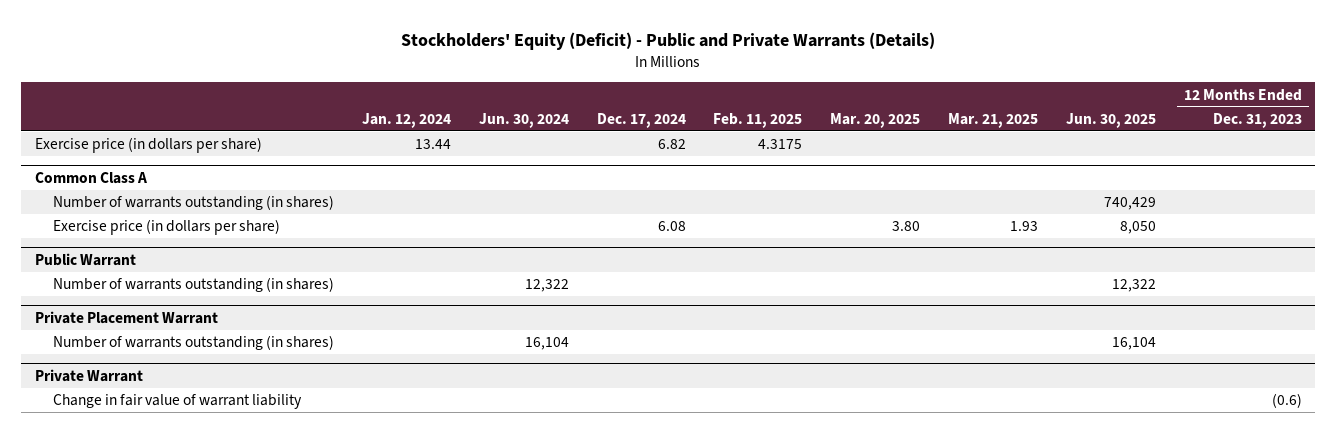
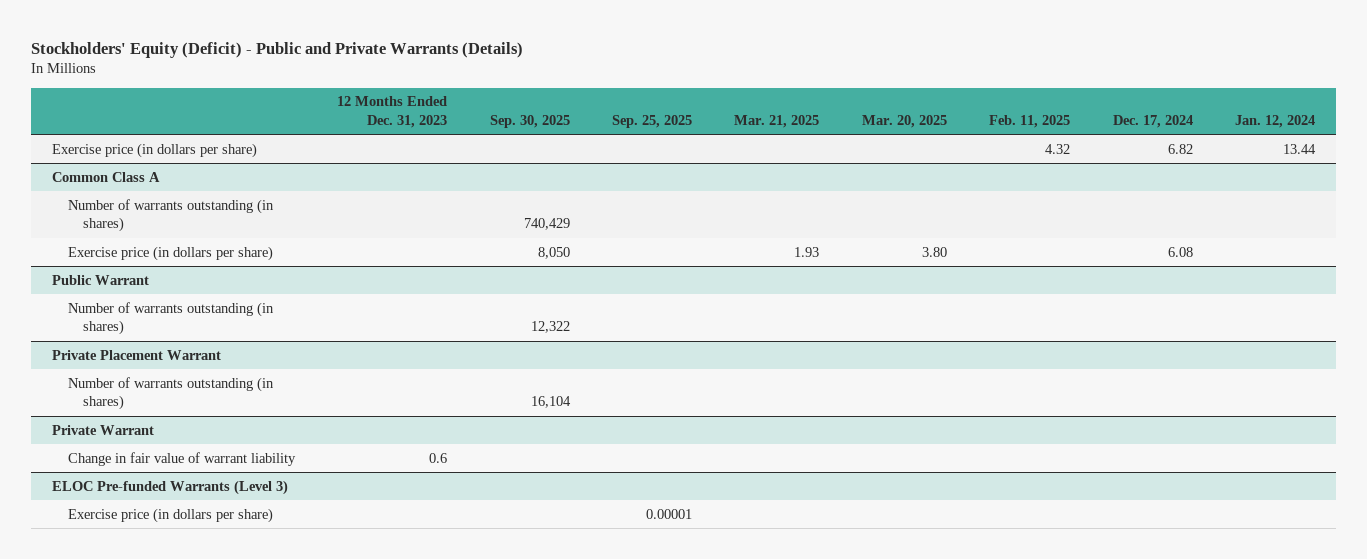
- | Jan. 12, 2024 | Jun. 30, 2024 | Dec. 17, 2024 | Feb. 11, 2025 | Mar. 20, 2025 | Mar. 21, 2025 | Jun. 30, 2025 | 12 Months Ended Dec. 31, 2023
+ | 12 Months Ended Dec. 31, 2023 | Sep. 30, 2025 | Sep. 25, 2025 | Mar. 21, 2025 | Mar. 20, 2025 | Feb. 11, 2025 | Dec. 17, 2024 | Jan. 12, 2024
- Exercise price (in dollars per share) | 13.44 | | 6.82 | 4.3175 | | | |
+ Exercise price (in dollars per share) | | | | | | 4.32 | 6.82 | 13.44
@ Private Warrant
- Change in fair value of warrant liability | | | | | | | | (0.6)
+ Change in fair value of warrant liability | 0.6 | | | | | | |
+ ELOC Pre-funded Warrants (Level 3)
+ Exercise price (in dollars per share) | | | 0.00001 | | | | |

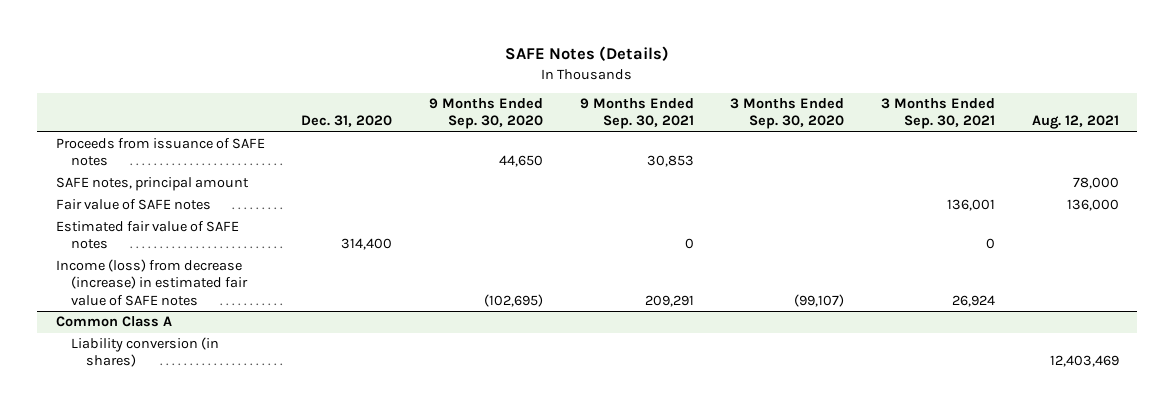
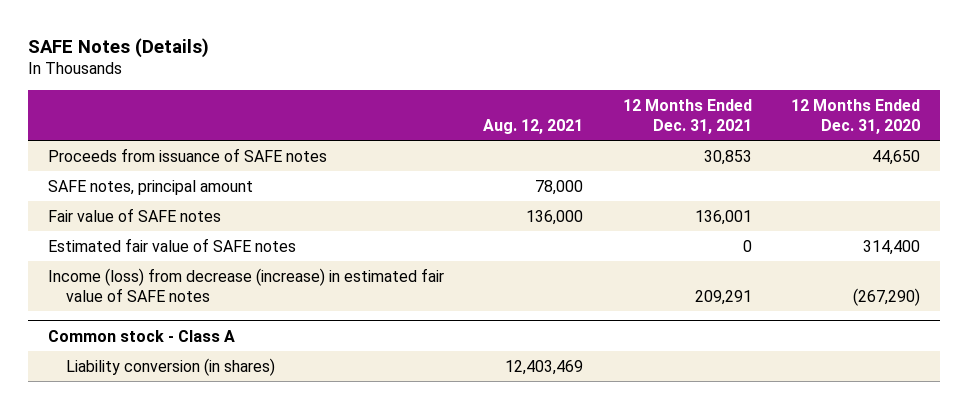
- | Dec. 31, 2020 | 9 Months Ended Sep. 30, 2020 | 9 Months Ended Sep. 30, 2021 | 3 Months Ended Sep. 30, 2020 | 3 Months Ended Sep. 30, 2021 | Aug. 12, 2021
+ | Aug. 12, 2021 | 12 Months Ended Dec. 31, 2021 | 12 Months Ended Dec. 31, 2020
- Common Class A
+ Common stock - Class A

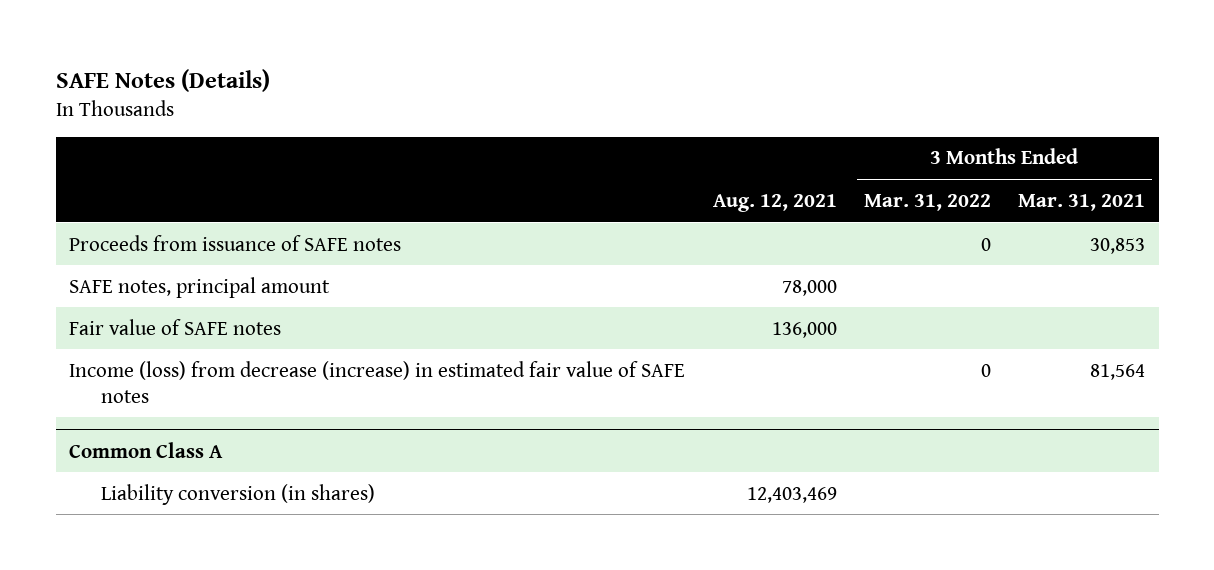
- | Aug. 12, 2021 | 12 Months Ended Dec. 31, 2021 | 12 Months Ended Dec. 31, 2020
+ | Aug. 12, 2021 | 3 Months Ended Mar. 31, 2022 | 3 Months Ended Mar. 31, 2021
- Estimated fair value of SAFE notes | | 0 | 314,400
- Common stock - Class A
+ Common Class A

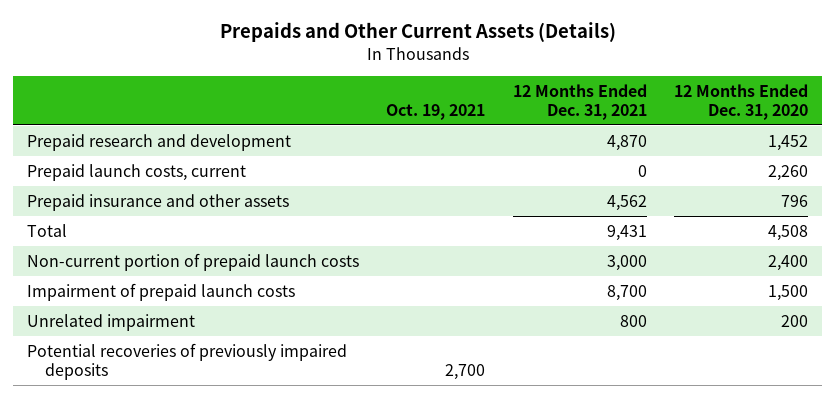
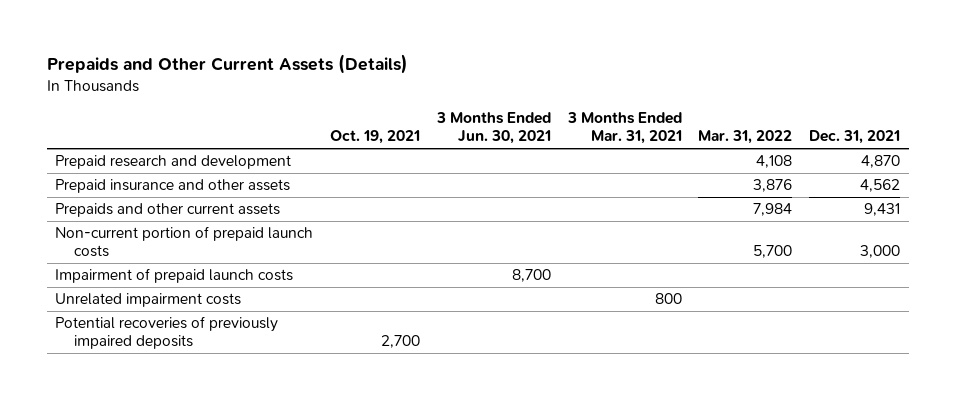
- | Oct. 19, 2021 | 12 Months Ended Dec. 31, 2021 | 12 Months Ended Dec. 31, 2020
+ | Oct. 19, 2021 | 3 Months Ended Jun. 30, 2021 | 3 Months Ended Mar. 31, 2021 | Mar. 31, 2022 | Dec. 31, 2021
- Prepaid launch costs, current | | 0 | 2,260
- Total | | 9,431 | 4,508
+ Prepaids and other current assets | | | | 7,984 | 9,431
- Unrelated impairment | | 800 | 200
+ Unrelated impairment costs | | | 800 | |

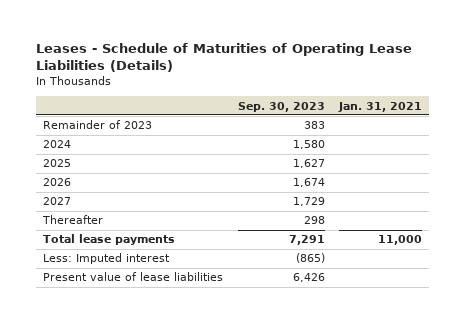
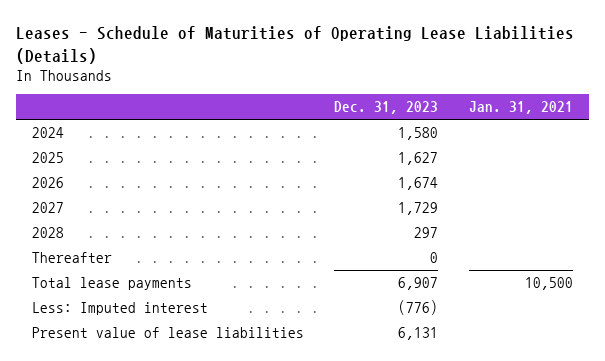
- | Sep. 30, 2023 | Jan. 31, 2021
+ | Dec. 31, 2023 | Jan. 31, 2021
- Remainder of 2023 | 383 |
+ 2028 | 297 |
- Total lease payments | 7,291 | 11,000
+ Total lease payments | 6,907 | 10,500

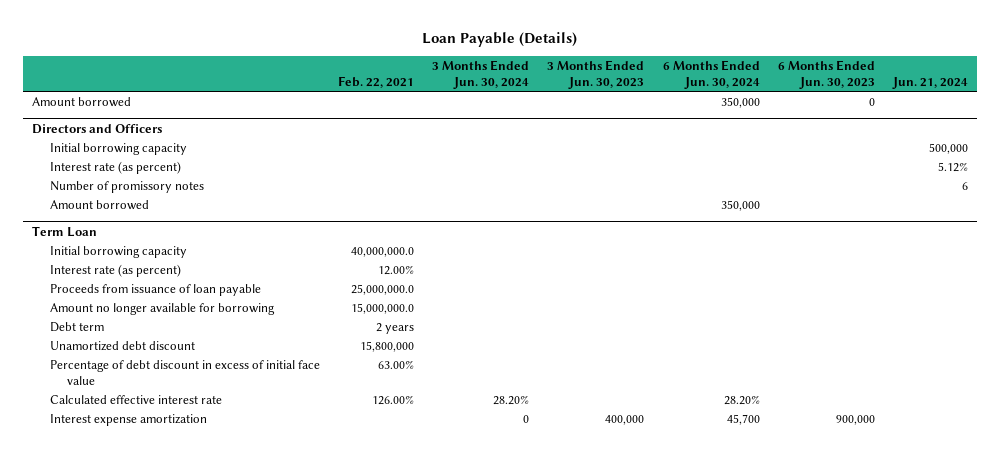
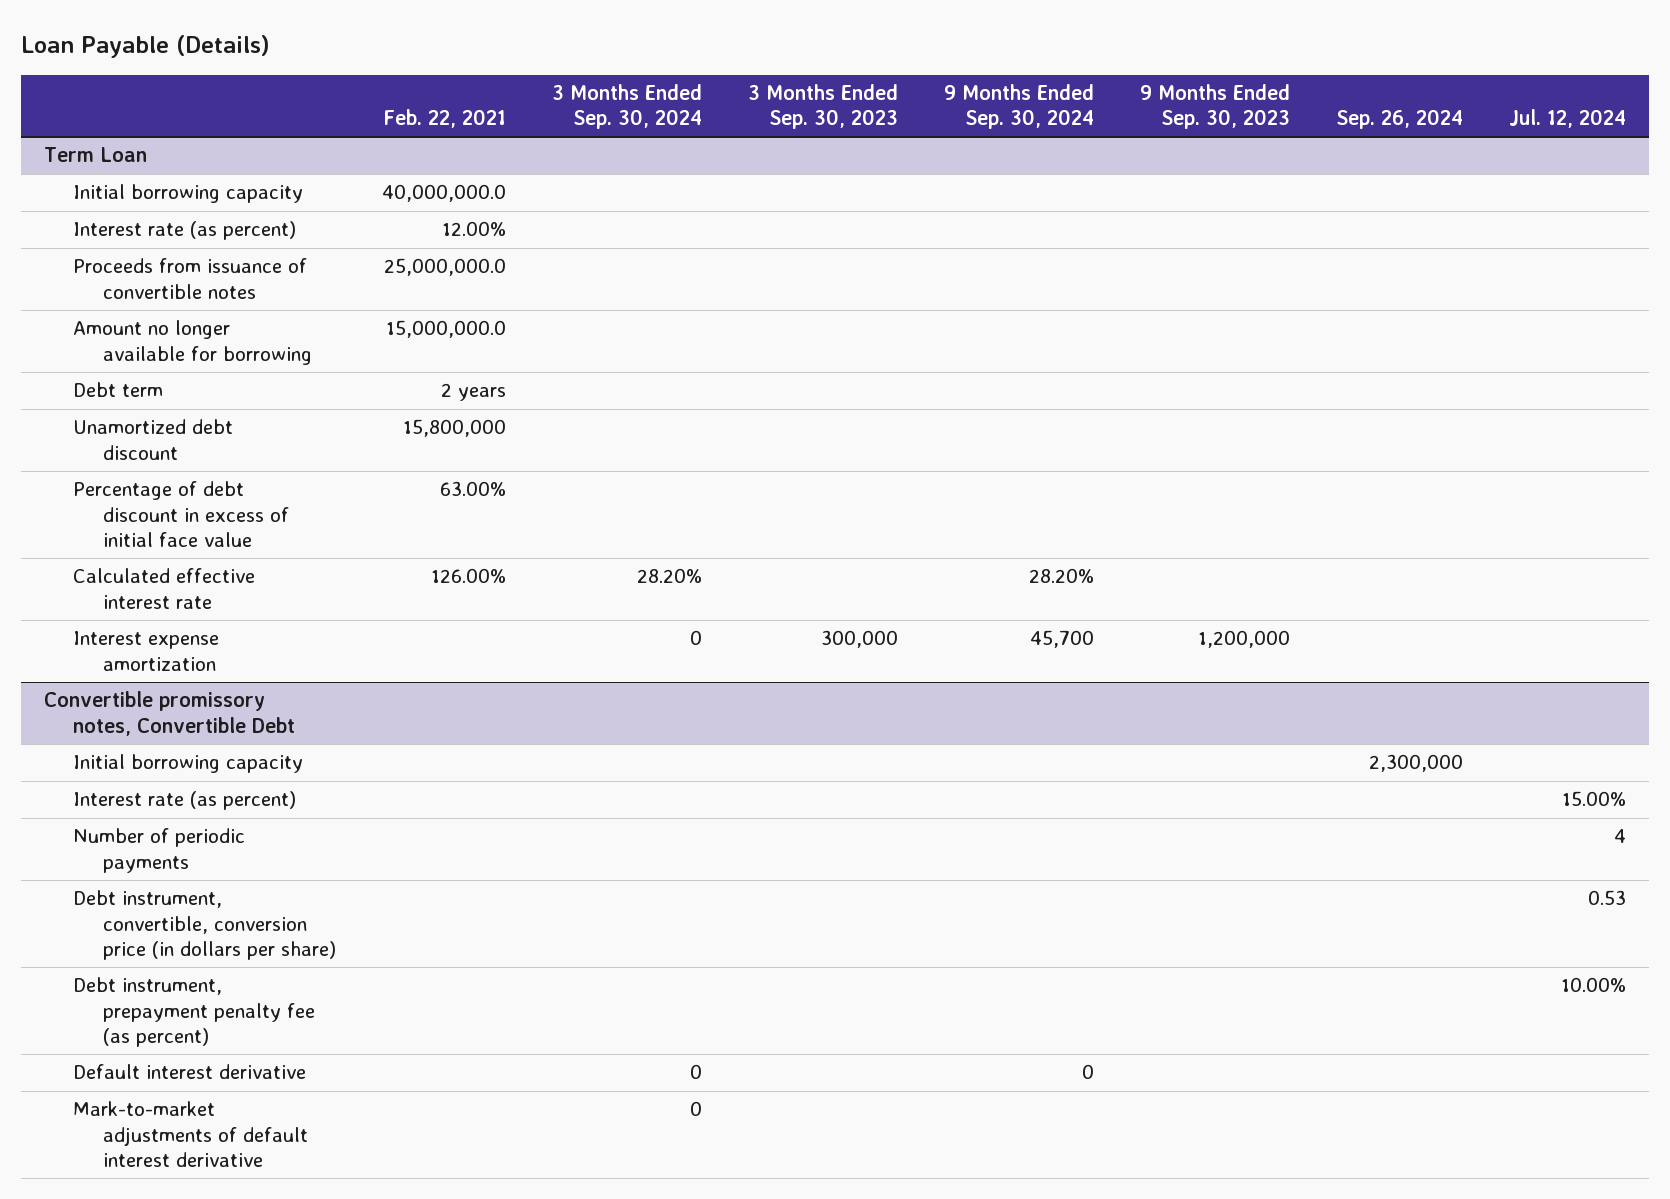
- | Feb. 22, 2021 | 3 Months Ended Jun. 30, 2024 | 3 Months Ended Jun. 30, 2023 | 6 Months Ended Jun. 30, 2024 | 6 Months Ended Jun. 30, 2023 | Jun. 21, 2024
+ | Feb. 22, 2021 | 3 Months Ended Sep. 30, 2024 | 3 Months Ended Sep. 30, 2023 | 9 Months Ended Sep. 30, 2024 | 9 Months Ended Sep. 30, 2023 | Sep. 26, 2024 | Jul. 12, 2024
- Amount borrowed | | | | 350,000 | 0 |
- Directors and Officers
- Initial borrowing capacity | | | | | | 500,000
- Interest rate (as percent) | | | | | | 5.12%
- Number of promissory notes | | | | | | 6
- Amount borrowed | | | | 350,000 | |
@ Term Loan
- Proceeds from issuance of loan payable | 25,000,000.0 | | | | |
+ Proceeds from issuance of convertible notes | 25,000,000.0 | | | | | |
+ Convertible promissory notes, Convertible Debt
+ Initial borrowing capacity | | | | | | 2,300,000 |
+ Interest rate (as percent) | | | | | | | 15.00%
+ Number of periodic payments | | | | | | | 4
+ Debt instrument, convertible, conversion price (in dollars per share) | | | | | | | 0.53
+ Debt instrument, prepayment penalty fee (as percent) | | | | | | | 10.00%
+ Default interest derivative | | 0 | | 0 | | |
+ Mark-to-market adjustments of default interest derivative | | 0 | | | | |

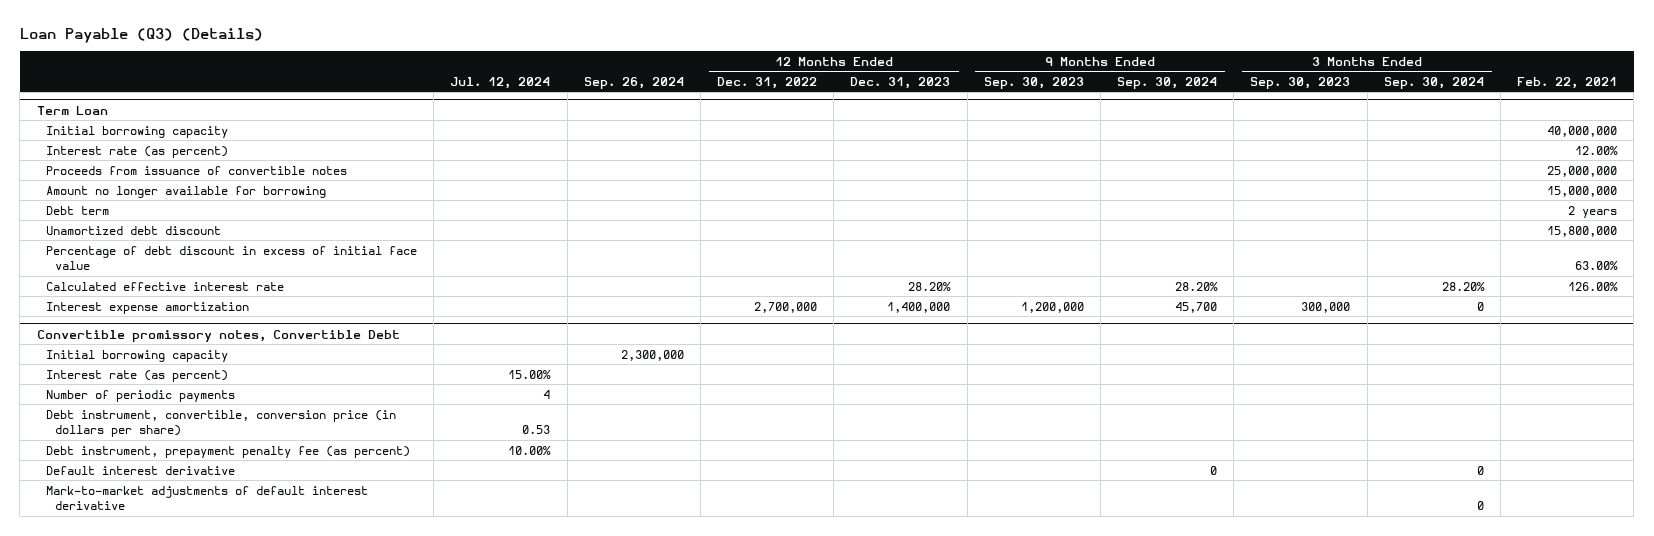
- Loan Payable (Details)
+ Loan Payable (Q3) (Details)
- | Feb. 22, 2021 | 3 Months Ended Sep. 30, 2024 | 3 Months Ended Sep. 30, 2023 | 9 Months Ended Sep. 30, 2024 | 9 Months Ended Sep. 30, 2023 | Sep. 26, 2024 | Jul. 12, 2024
+ | Jul. 12, 2024 | Sep. 26, 2024 | 12 Months Ended Dec. 31, 2022 | 12 Months Ended Dec. 31, 2023 | 9 Months Ended Sep. 30, 2023 | 9 Months Ended Sep. 30, 2024 | 3 Months Ended Sep. 30, 2023 | 3 Months Ended Sep. 30, 2024 | Feb. 22, 2021
@ Term Loan
- Initial borrowing capacity | 40,000,000.0 | | | | | |
+ Initial borrowing capacity | | | | | | | | | 40,000,000
- Proceeds from issuance of convertible notes | 25,000,000.0 | | | | | |
- Amount no longer available for borrowing | 15,000,000.0 | | | | | |
+ Proceeds from issuance of convertible notes | | | | | | | | | 25,000,000
+ Amount no longer available for borrowing | | | | | | | | | 15,000,000

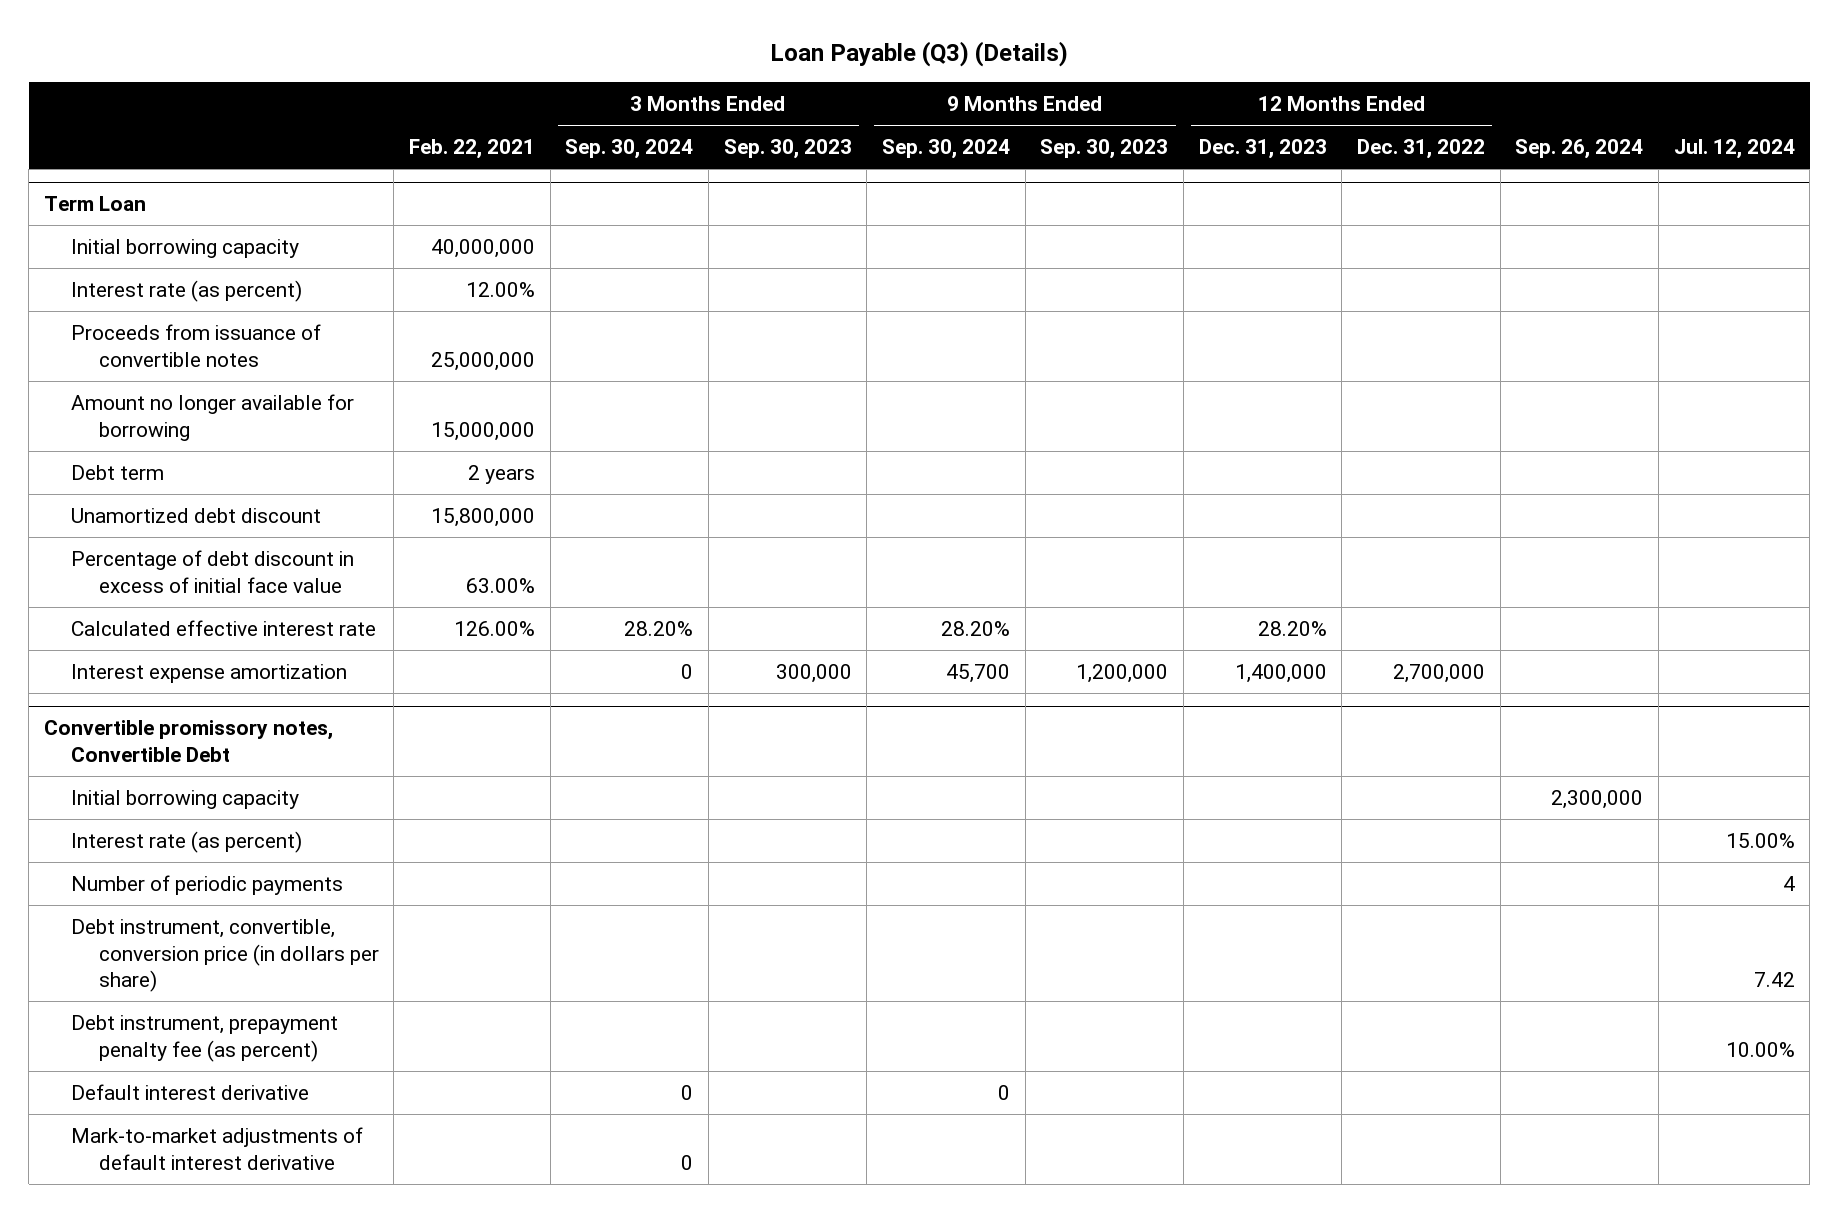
- | Jul. 12, 2024 | Sep. 26, 2024 | 12 Months Ended Dec. 31, 2022 | 12 Months Ended Dec. 31, 2023 | 9 Months Ended Sep. 30, 2023 | 9 Months Ended Sep. 30, 2024 | 3 Months Ended Sep. 30, 2023 | 3 Months Ended Sep. 30, 2024 | Feb. 22, 2021
+ | Feb. 22, 2021 | 3 Months Ended Sep. 30, 2024 | 3 Months Ended Sep. 30, 2023 | 9 Months Ended Sep. 30, 2024 | 9 Months Ended Sep. 30, 2023 | 12 Months Ended Dec. 31, 2023 | 12 Months Ended Dec. 31, 2022 | Sep. 26, 2024 | Jul. 12, 2024
@ Convertible promissory notes, Convertible Debt
- Debt instrument, convertible, conversion price (in dollars per share) | 0.53 | | | | | | | |
+ Debt instrument, convertible, conversion price (in dollars per share) | | | | | | | | | 7.42

